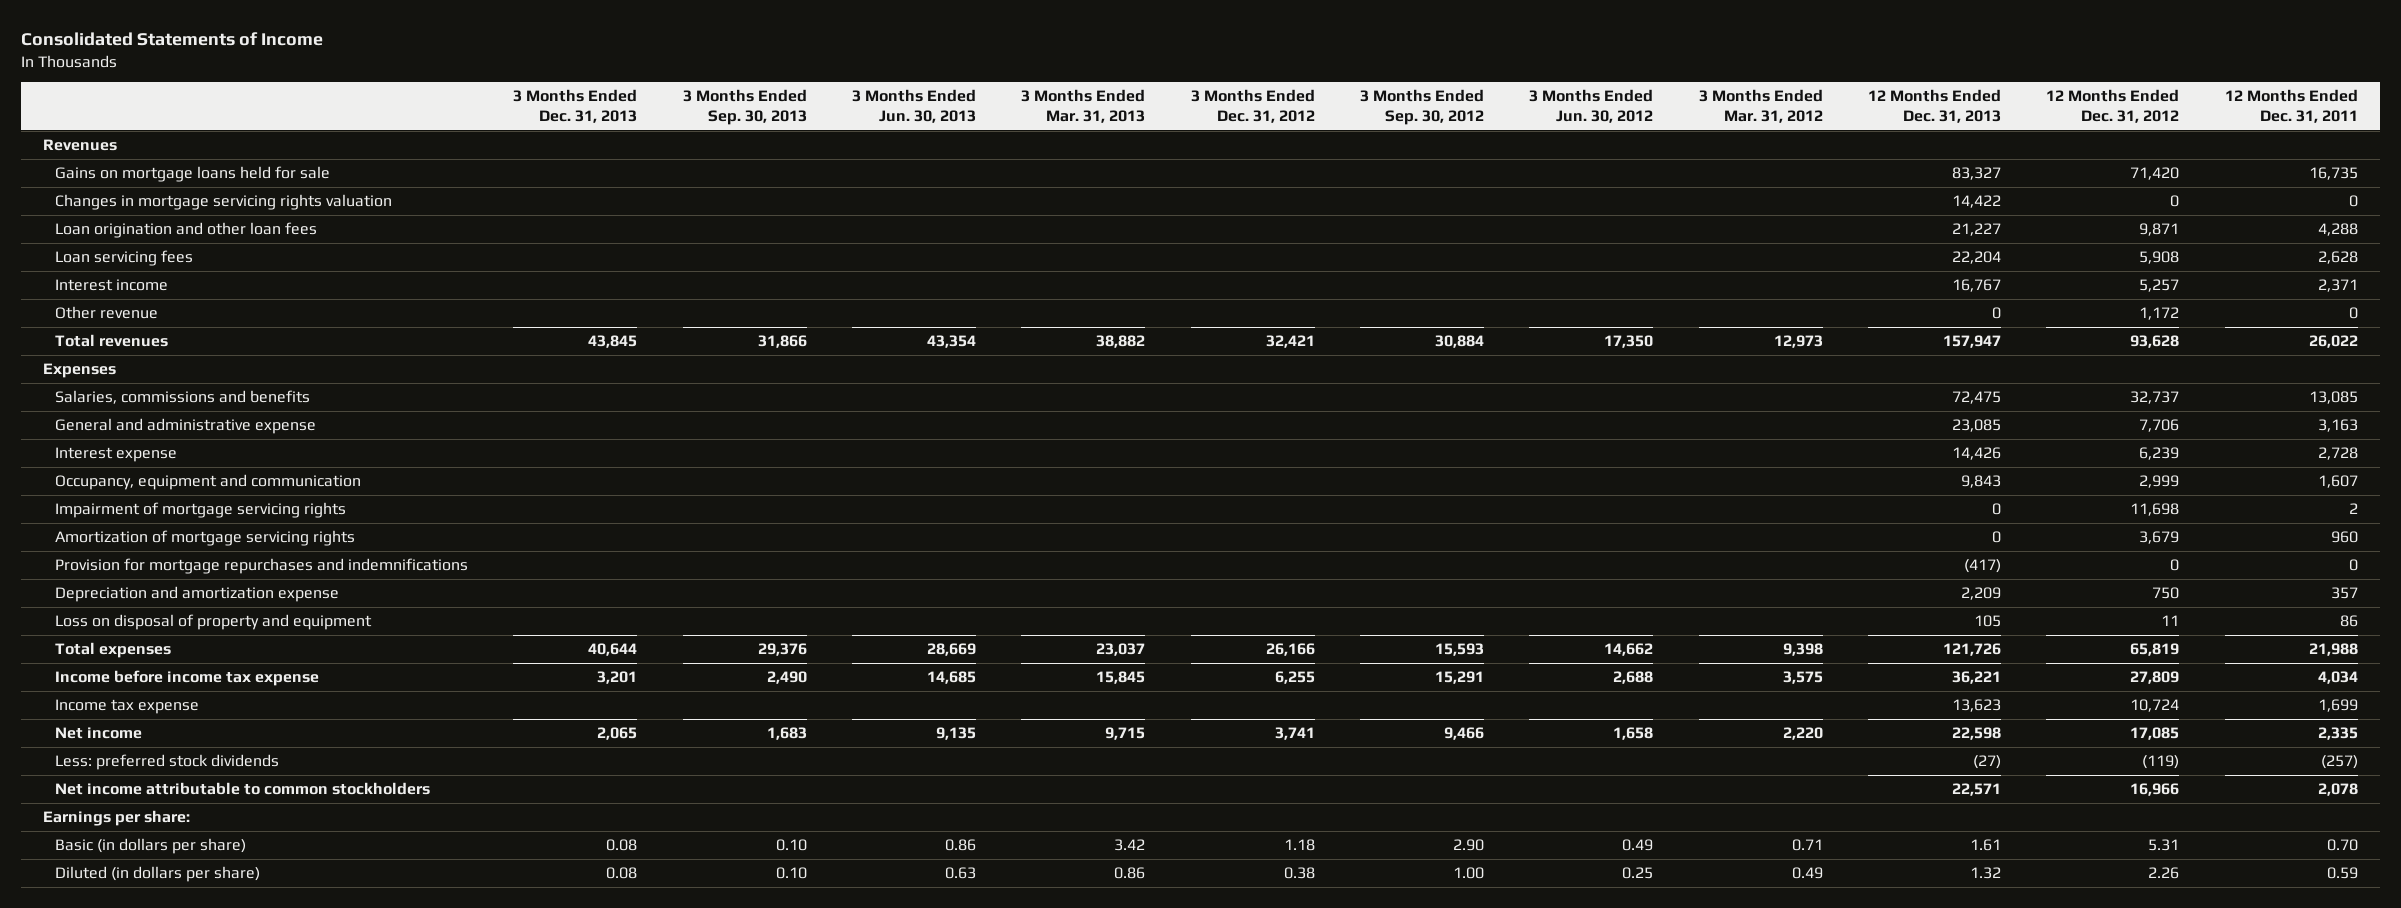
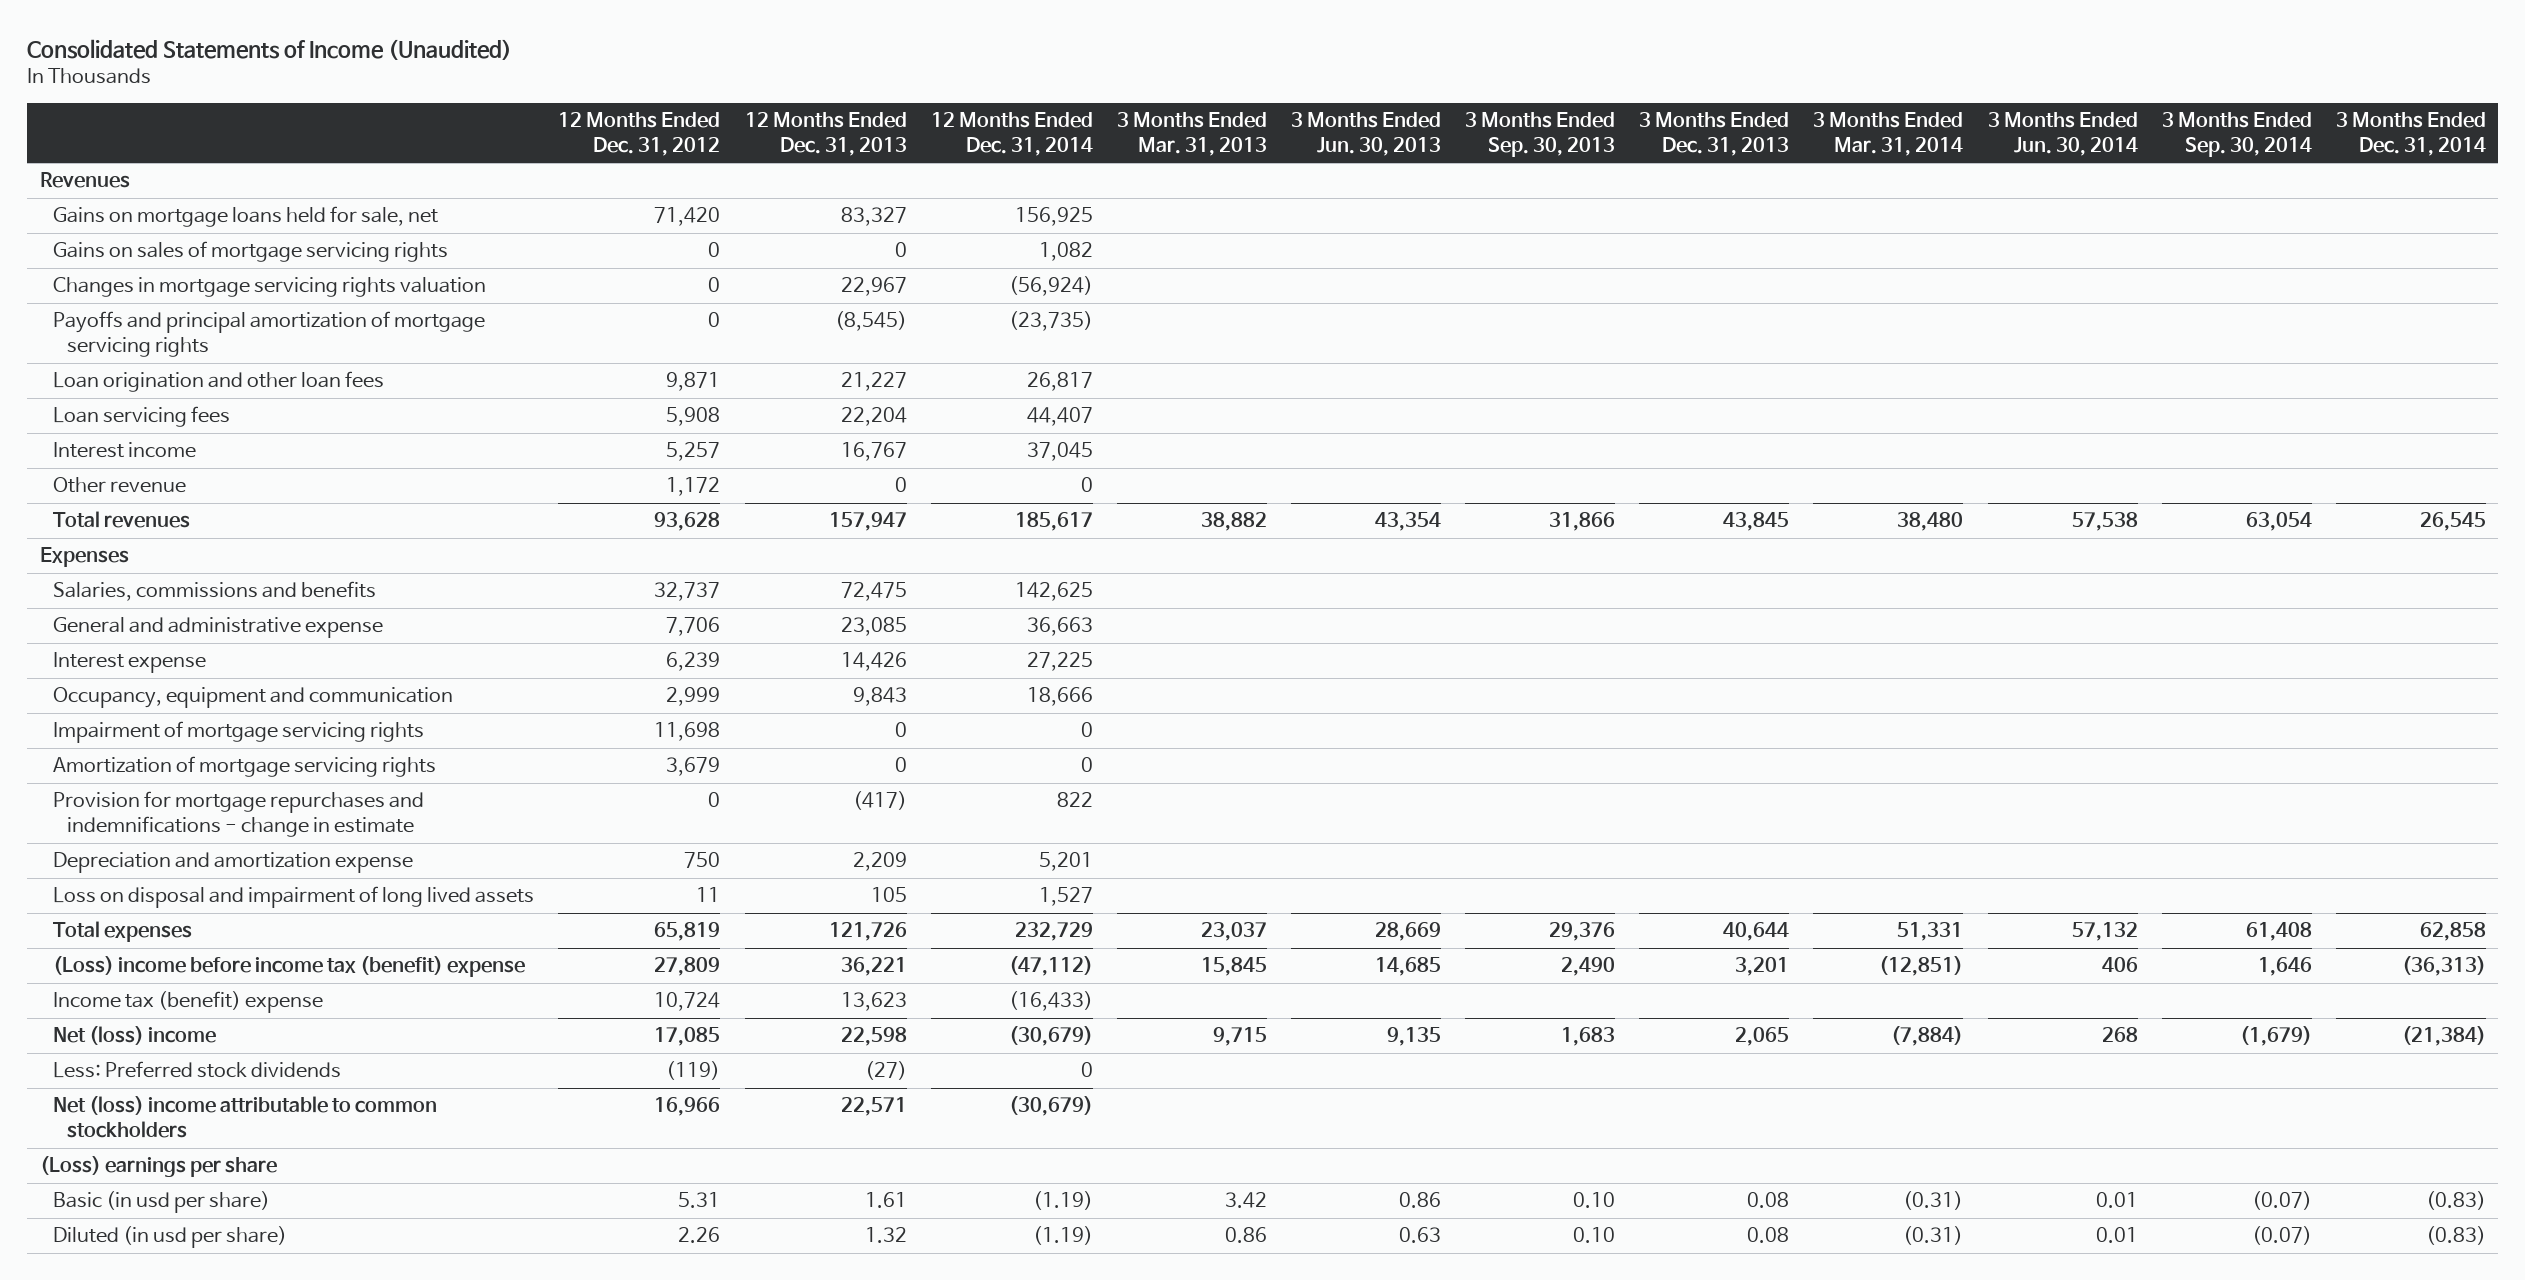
- Consolidated Statements of Income
+ Consolidated Statements of Income (Unaudited)
- | 3 Months Ended Dec. 31, 2013 | 3 Months Ended Sep. 30, 2013 | 3 Months Ended Jun. 30, 2013 | 3 Months Ended Mar. 31, 2013 | 3 Months Ended Dec. 31, 2012 | 3 Months Ended Sep. 30, 2012 | 3 Months Ended Jun. 30, 2012 | 3 Months Ended Mar. 31, 2012 | 12 Months Ended Dec. 31, 2013 | 12 Months Ended Dec. 31, 2012 | 12 Months Ended Dec. 31, 2011
+ | 12 Months Ended Dec. 31, 2012 | 12 Months Ended Dec. 31, 2013 | 12 Months Ended Dec. 31, 2014 | 3 Months Ended Mar. 31, 2013 | 3 Months Ended Jun. 30, 2013 | 3 Months Ended Sep. 30, 2013 | 3 Months Ended Dec. 31, 2013 | 3 Months Ended Mar. 31, 2014 | 3 Months Ended Jun. 30, 2014 | 3 Months Ended Sep. 30, 2014 | 3 Months Ended Dec. 31, 2014
- Gains on mortgage loans held for sale | | | | | | | | | 83,327 | 71,420 | 16,735
- Changes in mortgage servicing rights valuation | | | | | | | | | 14,422 | 0 | 0
+ Gains on mortgage loans held for sale, net | 71,420 | 83,327 | 156,925 | | | | | | | |
+ Gains on sales of mortgage servicing rights | 0 | 0 | 1,082 | | | | | | | |
+ Changes in mortgage servicing rights valuation | 0 | 22,967 | (56,924) | | | | | | | |
+ Payoffs and principal amortization of mortgage servicing rights | 0 | (8,545) | (23,735) | | | | | | | |
- Provision for mortgage repurchases and indemnifications | | | | | | | | | (417) | 0 | 0
+ Provision for mortgage repurchases and indemnifications - change in estimate | 0 | (417) | 822 | | | | | | | |
- Loss on disposal of property and equipment | | | | | | | | | 105 | 11 | 86
+ Loss on disposal and impairment of long lived assets | 11 | 105 | 1,527 | | | | | | | |
- Income before income tax expense | 3,201 | 2,490 | 14,685 | 15,845 | 6,255 | 15,291 | 2,688 | 3,575 | 36,221 | 27,809 | 4,034
- Income tax expense | | | | | | | | | 13,623 | 10,724 | 1,699
- Net income | 2,065 | 1,683 | 9,135 | 9,715 | 3,741 | 9,466 | 1,658 | 2,220 | 22,598 | 17,085 | 2,335
- Less: preferred stock dividends | | | | | | | | | (27) | (119) | (257)
- Net income attributable to common stockholders | | | | | | | | | 22,571 | 16,966 | 2,078
- Earnings per share:
- Basic (in dollars per share) | 0.08 | 0.10 | 0.86 | 3.42 | 1.18 | 2.90 | 0.49 | 0.71 | 1.61 | 5.31 | 0.70
- Diluted (in dollars per share) | 0.08 | 0.10 | 0.63 | 0.86 | 0.38 | 1.00 | 0.25 | 0.49 | 1.32 | 2.26 | 0.59
+ (Loss) income before income tax (benefit) expense | 27,809 | 36,221 | (47,112) | 15,845 | 14,685 | 2,490 | 3,201 | (12,851) | 406 | 1,646 | (36,313)
+ Income tax (benefit) expense | 10,724 | 13,623 | (16,433) | | | | | | | |
+ Net (loss) income | 17,085 | 22,598 | (30,679) | 9,715 | 9,135 | 1,683 | 2,065 | (7,884) | 268 | (1,679) | (21,384)
+ Less: Preferred stock dividends | (119) | (27) | 0 | | | | | | | |
+ Net (loss) income attributable to common stockholders | 16,966 | 22,571 | (30,679) | | | | | | | |
+ (Loss) earnings per share
+ Basic (in usd per share) | 5.31 | 1.61 | (1.19) | 3.42 | 0.86 | 0.10 | 0.08 | (0.31) | 0.01 | (0.07) | (0.83)
+ Diluted (in usd per share) | 2.26 | 1.32 | (1.19) | 0.86 | 0.63 | 0.10 | 0.08 | (0.31) | 0.01 | (0.07) | (0.83)

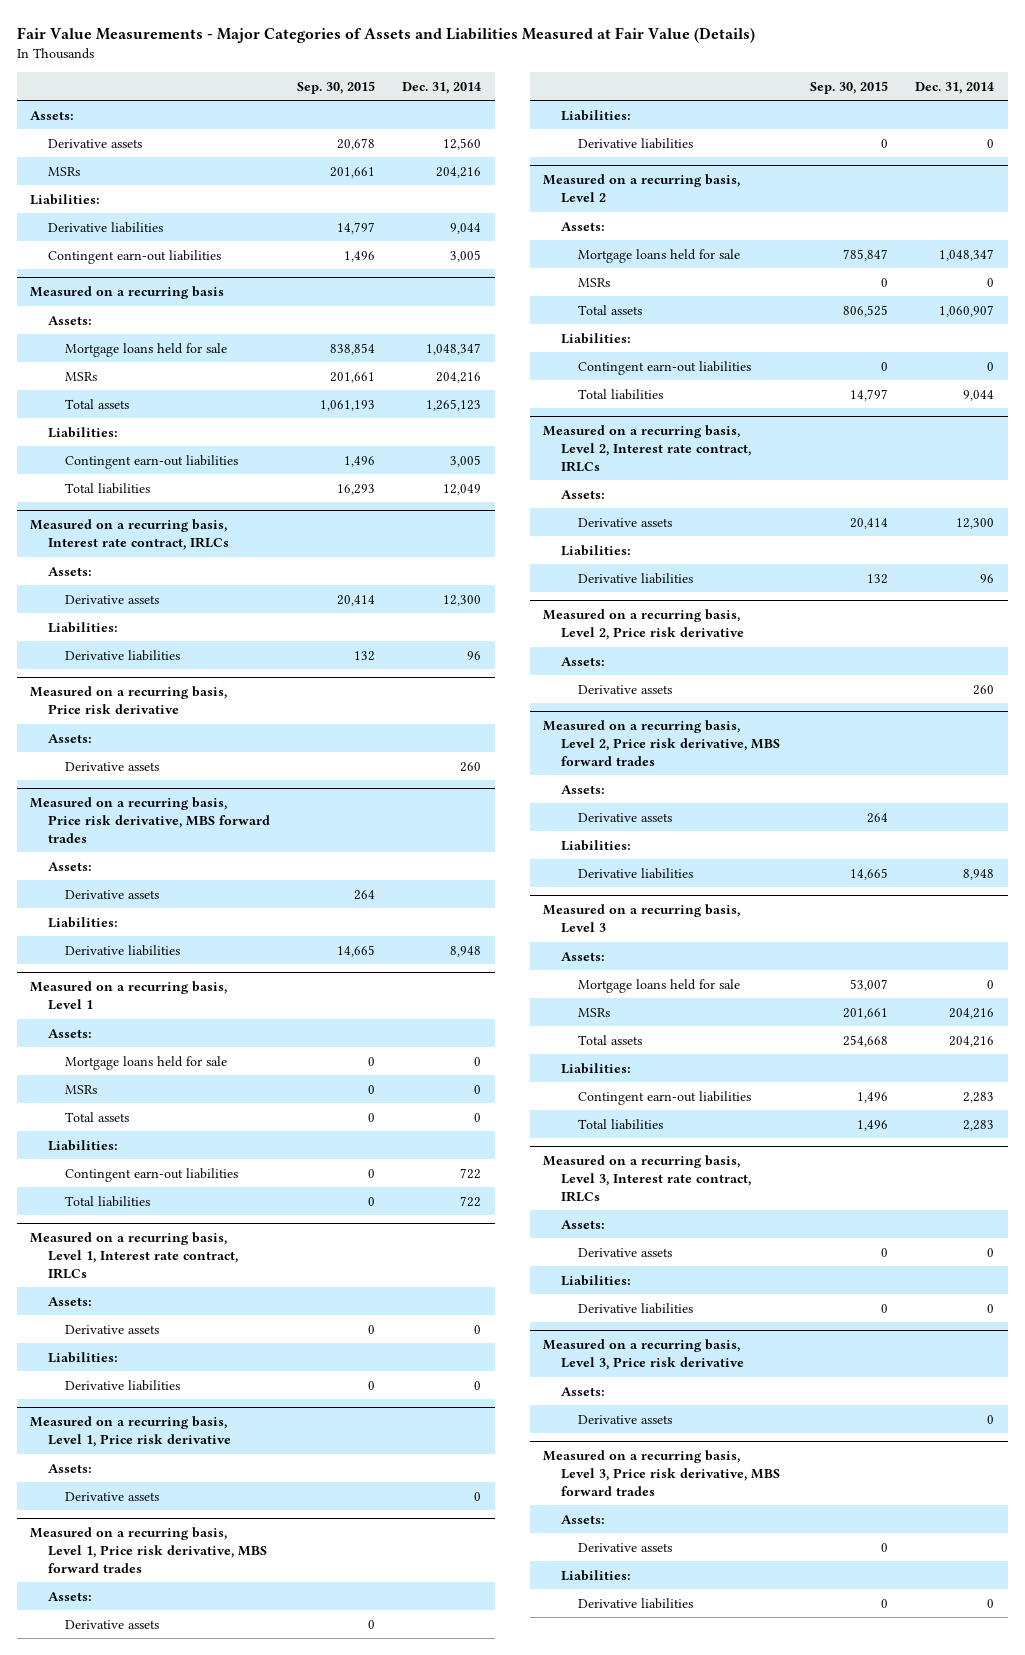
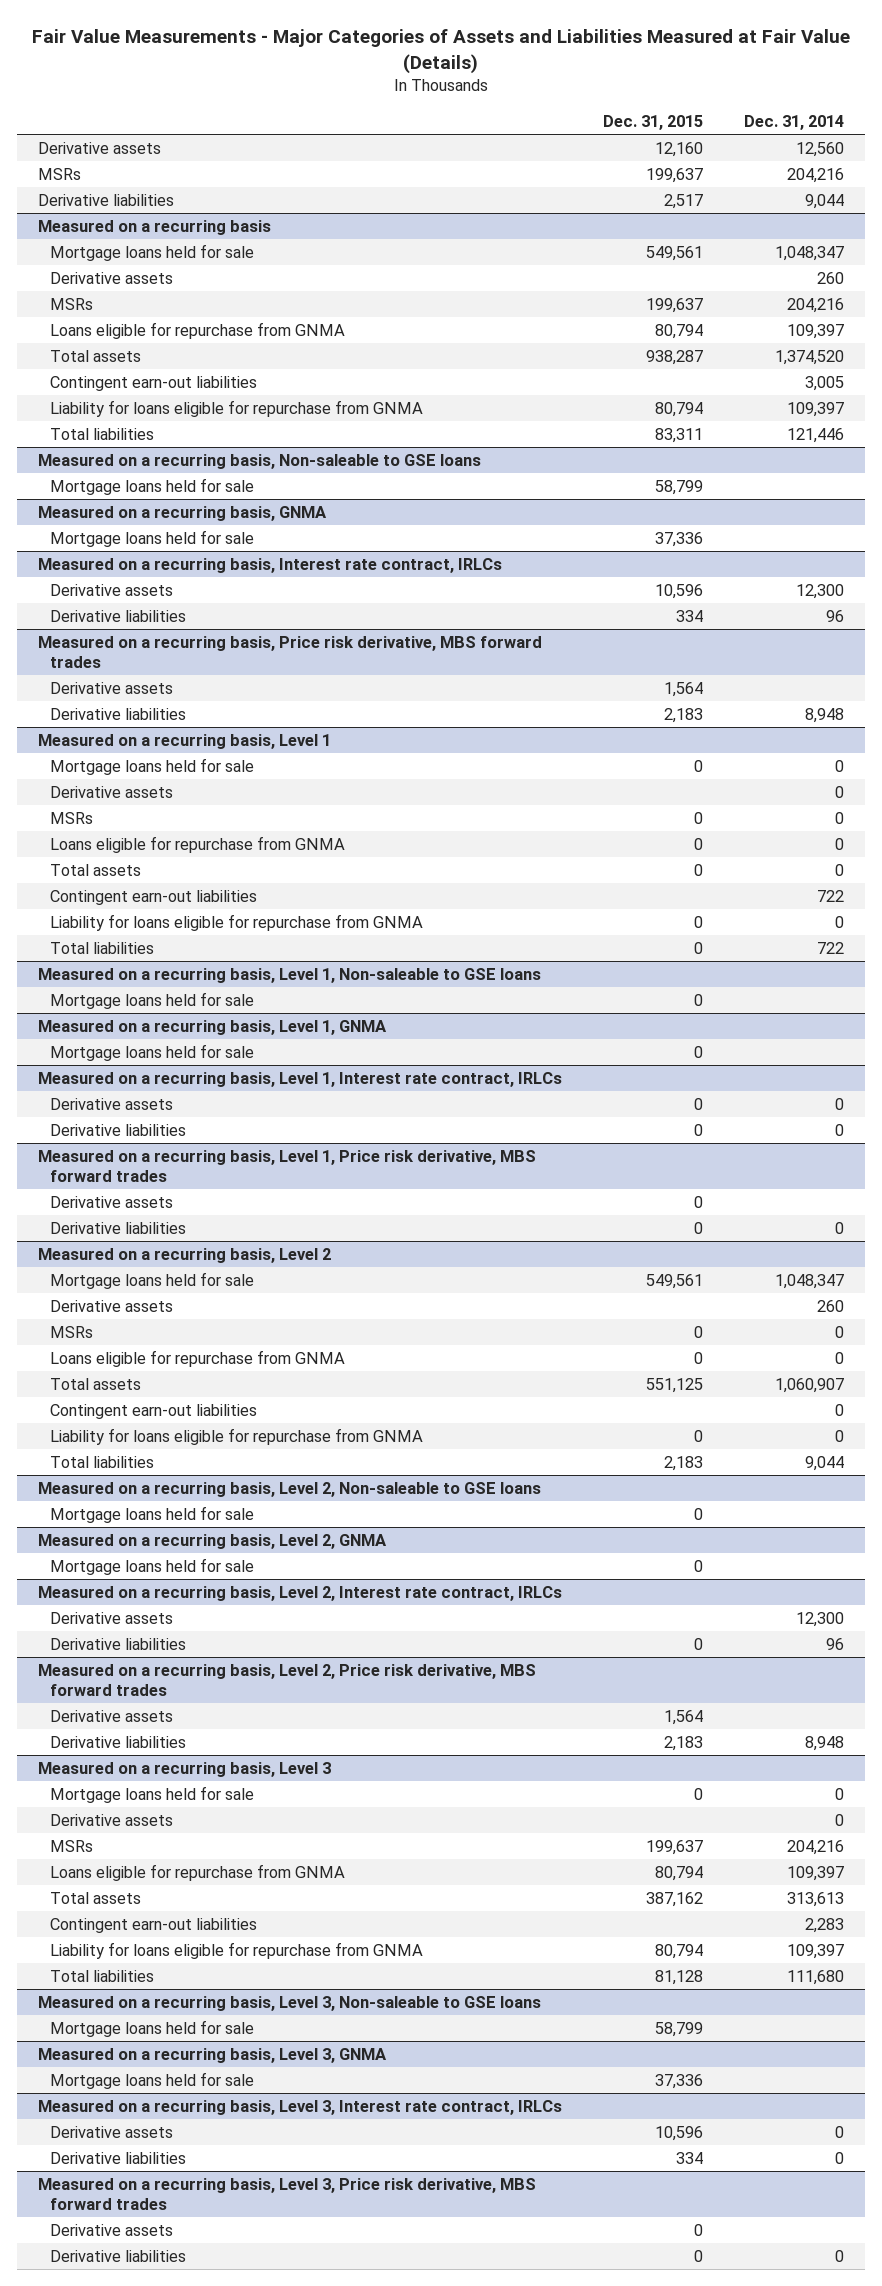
- | Sep. 30, 2015 | Dec. 31, 2014
+ | Dec. 31, 2015 | Dec. 31, 2014
- Assets:
- Liabilities:
- Contingent earn-out liabilities | 1,496 | 3,005
@ Measured on a recurring basis
- Assets:
+ Derivative assets | | 260
- Total assets | 1,061,193 | 1,265,123
- Liabilities:
+ Loans eligible for repurchase from GNMA | 80,794 | 109,397
+ Total assets | 938,287 | 1,374,520
- Total liabilities | 16,293 | 12,049
+ Liability for loans eligible for repurchase from GNMA | 80,794 | 109,397
+ Total liabilities | 83,311 | 121,446
+ Measured on a recurring basis, Non-saleable to GSE loans
+ Mortgage loans held for sale | 58,799 |
+ Measured on a recurring basis, GNMA
+ Mortgage loans held for sale | 37,336 |
@ Measured on a recurring basis, Interest rate contract, IRLCs
- Assets:
- Liabilities:
- Measured on a recurring basis, Price risk derivative
- Assets:
- Derivative assets | | 260
@ Measured on a recurring basis, Price risk derivative, MBS forward trades
- Assets:
- Liabilities:
@ Measured on a recurring basis, Level 1
- Assets:
+ Derivative assets | | 0
+ Loans eligible for repurchase from GNMA | 0 | 0
- Liabilities:
+ Liability for loans eligible for repurchase from GNMA | 0 | 0
+ Measured on a recurring basis, Level 1, Non-saleable to GSE loans
+ Mortgage loans held for sale | 0 |
+ Measured on a recurring basis, Level 1, GNMA
+ Mortgage loans held for sale | 0 |
@ Measured on a recurring basis, Level 1, Interest rate contract, IRLCs
- Assets:
- Liabilities:
- Measured on a recurring basis, Level 1, Price risk derivative
- Assets:
- Derivative assets | | 0
@ Measured on a recurring basis, Level 1, Price risk derivative, MBS forward trades
- Assets:
- Liabilities:
@ Measured on a recurring basis, Level 2
- Assets:
+ Derivative assets | | 260
+ Loans eligible for repurchase from GNMA | 0 | 0
- Liabilities:
+ Liability for loans eligible for repurchase from GNMA | 0 | 0
+ Measured on a recurring basis, Level 2, Non-saleable to GSE loans
+ Mortgage loans held for sale | 0 |
+ Measured on a recurring basis, Level 2, GNMA
+ Mortgage loans held for sale | 0 |
@ Measured on a recurring basis, Level 2, Interest rate contract, IRLCs
- Assets:
- Liabilities:
- Measured on a recurring basis, Level 2, Price risk derivative
- Assets:
- Derivative assets | | 260
@ Measured on a recurring basis, Level 2, Price risk derivative, MBS forward trades
- Assets:
- Liabilities:
@ Measured on a recurring basis, Level 3
- Assets:
+ Derivative assets | | 0
- Total assets | 254,668 | 204,216
- Liabilities:
+ Loans eligible for repurchase from GNMA | 80,794 | 109,397
+ Total assets | 387,162 | 313,613
- Total liabilities | 1,496 | 2,283
+ Liability for loans eligible for repurchase from GNMA | 80,794 | 109,397
+ Total liabilities | 81,128 | 111,680
+ Measured on a recurring basis, Level 3, Non-saleable to GSE loans
+ Mortgage loans held for sale | 58,799 |
+ Measured on a recurring basis, Level 3, GNMA
+ Mortgage loans held for sale | 37,336 |
@ Measured on a recurring basis, Level 3, Interest rate contract, IRLCs
- Assets:
- Liabilities:
- Measured on a recurring basis, Level 3, Price risk derivative
- Assets:
- Derivative assets | | 0
@ Measured on a recurring basis, Level 3, Price risk derivative, MBS forward trades
- Assets:
- Liabilities:

